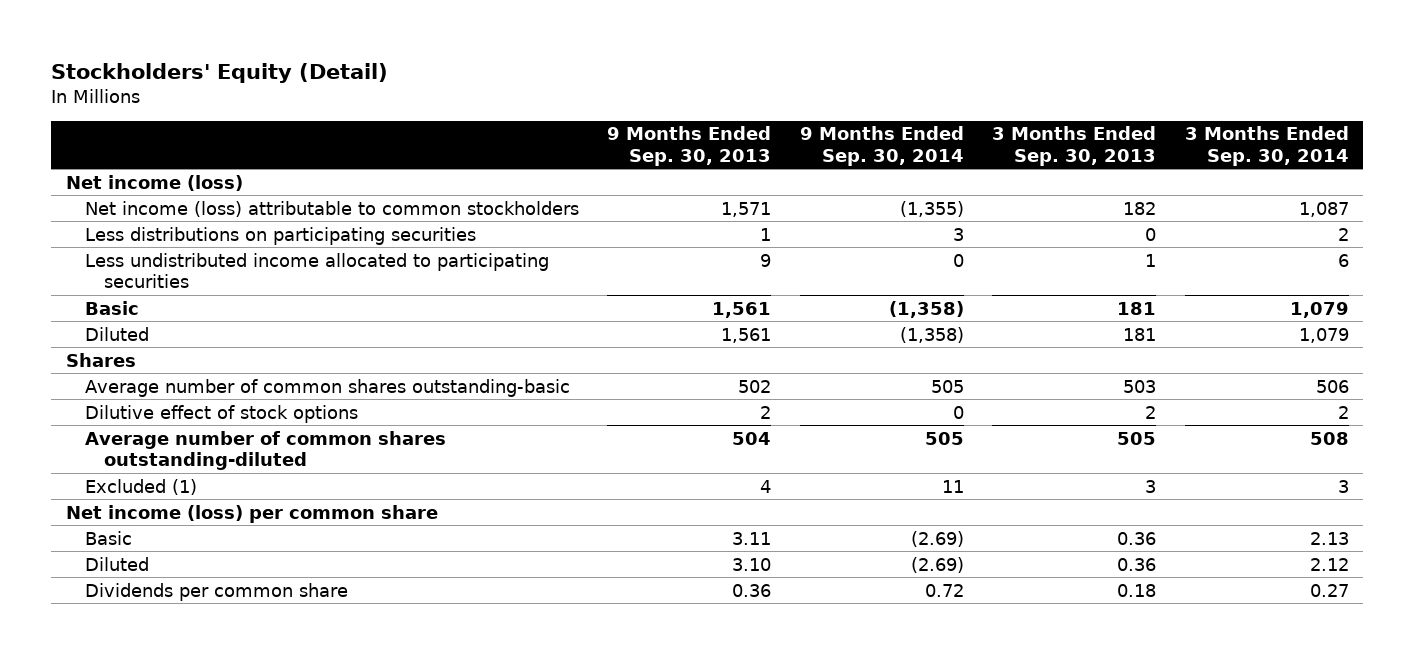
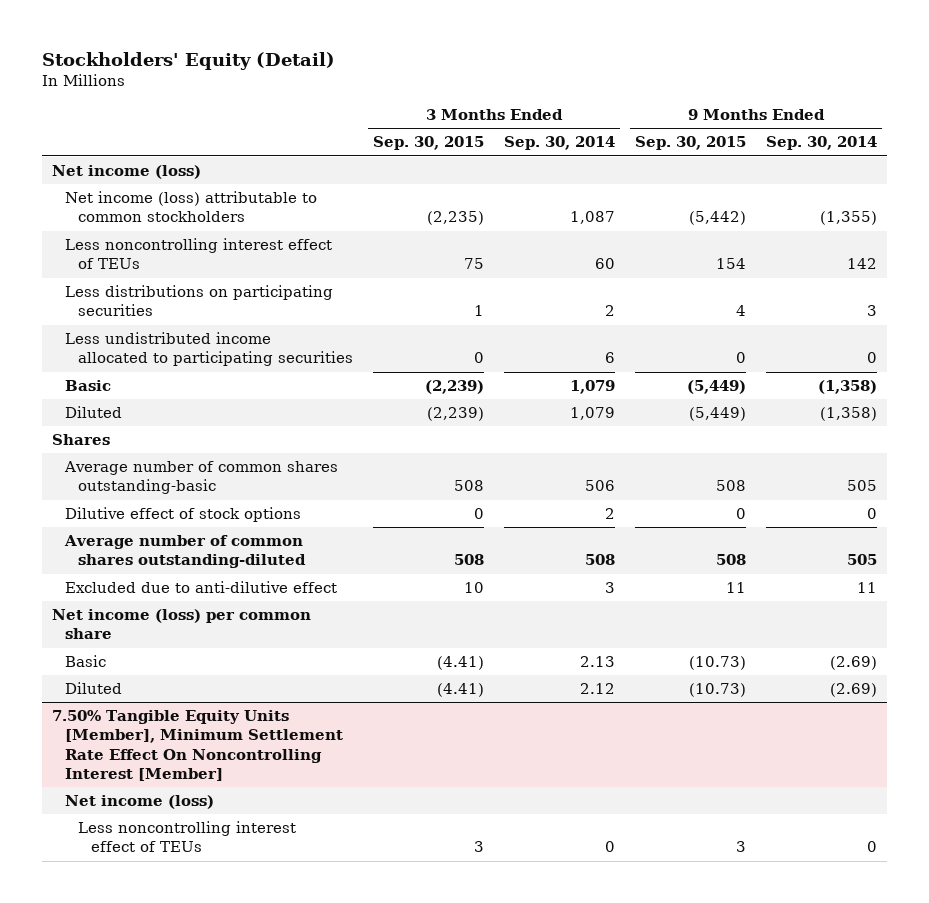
- | 9 Months Ended Sep. 30, 2013 | 9 Months Ended Sep. 30, 2014 | 3 Months Ended Sep. 30, 2013 | 3 Months Ended Sep. 30, 2014
+ | 3 Months Ended Sep. 30, 2015 | 3 Months Ended Sep. 30, 2014 | 9 Months Ended Sep. 30, 2015 | 9 Months Ended Sep. 30, 2014
+ Less noncontrolling interest effect of TEUs | 75 | 60 | 154 | 142
- Excluded (1) | 4 | 11 | 3 | 3
+ Excluded due to anti-dilutive effect | 10 | 3 | 11 | 11
- Dividends per common share | 0.36 | 0.72 | 0.18 | 0.27
+ 7.50% Tangible Equity Units [Member], Minimum Settlement Rate Effect On Noncontrolling Interest [Member]
+ Net income (loss)
+ Less noncontrolling interest effect of TEUs | 3 | 0 | 3 | 0

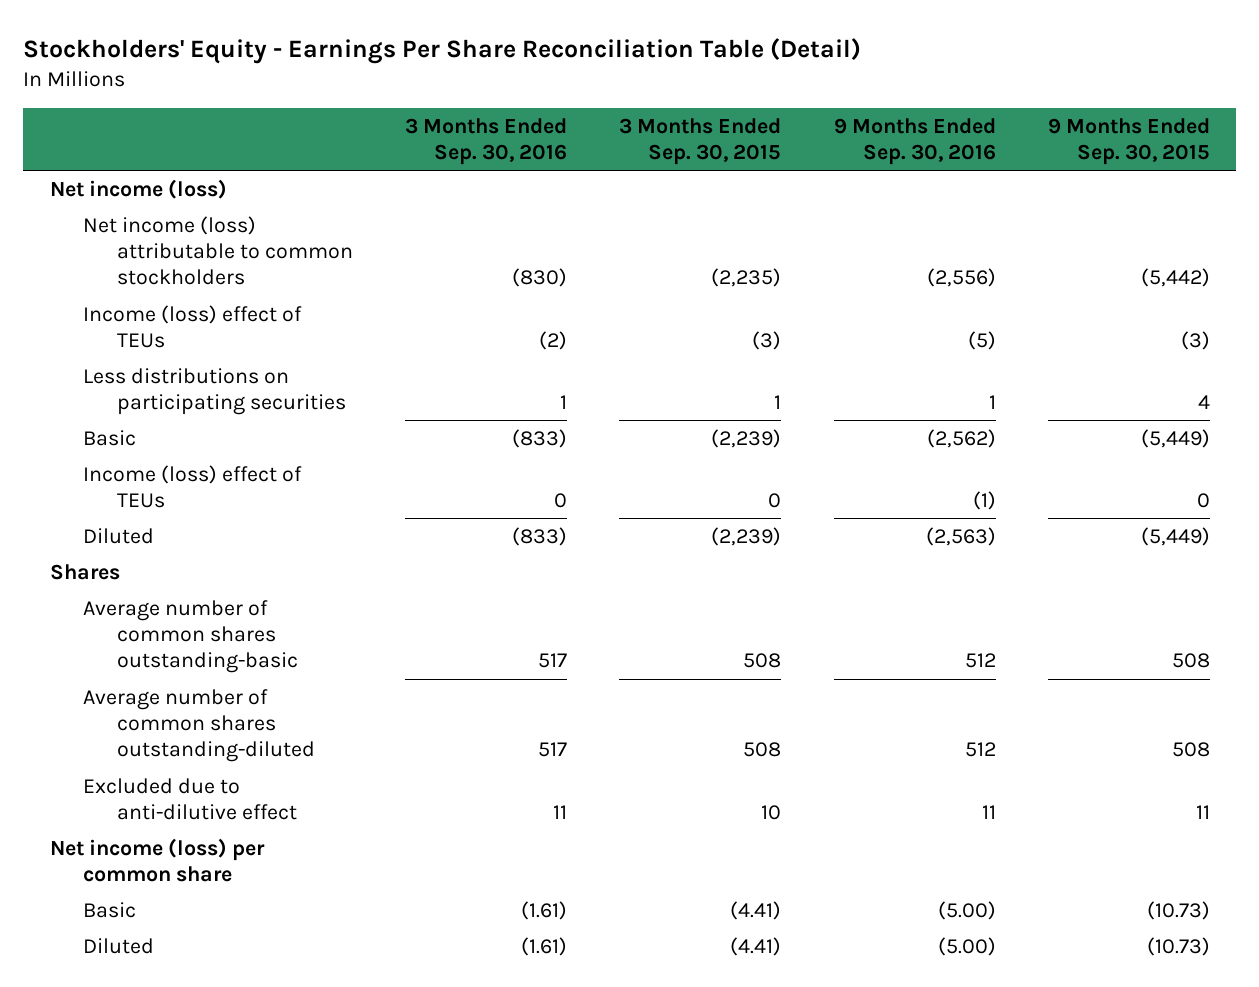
- Stockholders' Equity (Detail)
+ Stockholders' Equity - Earnings Per Share Reconciliation Table (Detail)
- | 3 Months Ended Sep. 30, 2015 | 3 Months Ended Sep. 30, 2014 | 9 Months Ended Sep. 30, 2015 | 9 Months Ended Sep. 30, 2014
+ | 3 Months Ended Sep. 30, 2016 | 3 Months Ended Sep. 30, 2015 | 9 Months Ended Sep. 30, 2016 | 9 Months Ended Sep. 30, 2015
- Less noncontrolling interest effect of TEUs | 75 | 60 | 154 | 142
+ Income (loss) effect of TEUs | (2) | (3) | (5) | (3)
- Less undistributed income allocated to participating securities | 0 | 6 | 0 | 0
+ Income (loss) effect of TEUs | 0 | 0 | (1) | 0
- Dilutive effect of stock options | 0 | 2 | 0 | 0
- 7.50% Tangible Equity Units [Member], Minimum Settlement Rate Effect On Noncontrolling Interest [Member]
- Net income (loss)
- Less noncontrolling interest effect of TEUs | 3 | 0 | 3 | 0

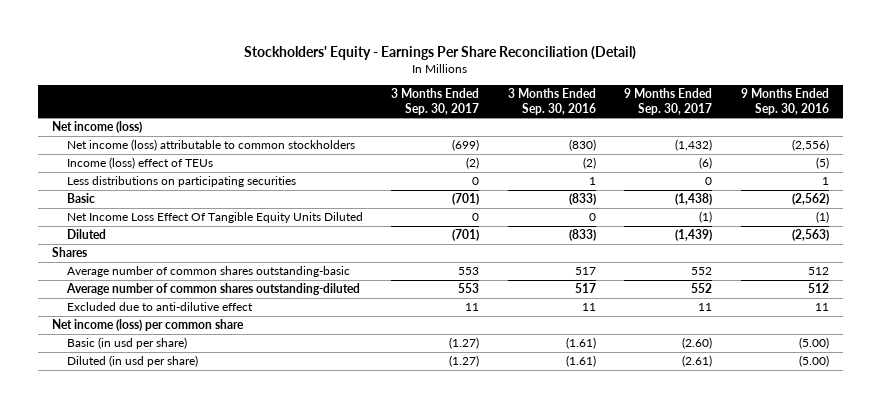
- Stockholders' Equity - Earnings Per Share Reconciliation Table (Detail)
+ Stockholders' Equity - Earnings Per Share Reconciliation (Detail)
- | 3 Months Ended Sep. 30, 2016 | 3 Months Ended Sep. 30, 2015 | 9 Months Ended Sep. 30, 2016 | 9 Months Ended Sep. 30, 2015
+ | 3 Months Ended Sep. 30, 2017 | 3 Months Ended Sep. 30, 2016 | 9 Months Ended Sep. 30, 2017 | 9 Months Ended Sep. 30, 2016
- Income (loss) effect of TEUs | 0 | 0 | (1) | 0
+ Net Income Loss Effect Of Tangible Equity Units Diluted | 0 | 0 | (1) | (1)
- Basic | (1.61) | (4.41) | (5.00) | (10.73)
- Diluted | (1.61) | (4.41) | (5.00) | (10.73)
+ Basic (in usd per share) | (1.27) | (1.61) | (2.60) | (5.00)
+ Diluted (in usd per share) | (1.27) | (1.61) | (2.61) | (5.00)

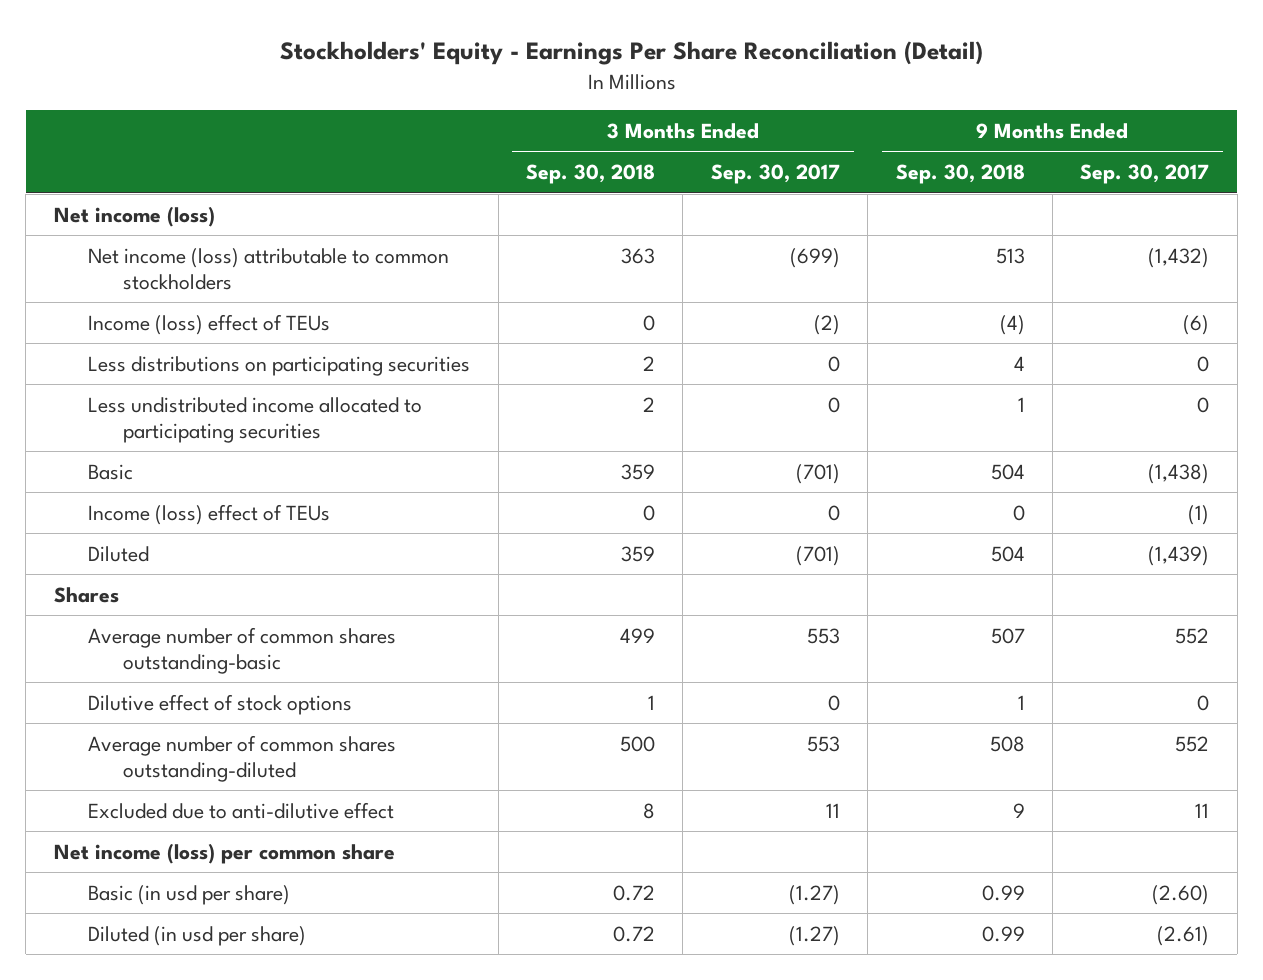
- | 3 Months Ended Sep. 30, 2017 | 3 Months Ended Sep. 30, 2016 | 9 Months Ended Sep. 30, 2017 | 9 Months Ended Sep. 30, 2016
+ | 3 Months Ended Sep. 30, 2018 | 3 Months Ended Sep. 30, 2017 | 9 Months Ended Sep. 30, 2018 | 9 Months Ended Sep. 30, 2017
+ Less undistributed income allocated to participating securities | 2 | 0 | 1 | 0
- Net Income Loss Effect Of Tangible Equity Units Diluted | 0 | 0 | (1) | (1)
+ Income (loss) effect of TEUs | 0 | 0 | 0 | (1)
+ Dilutive effect of stock options | 1 | 0 | 1 | 0

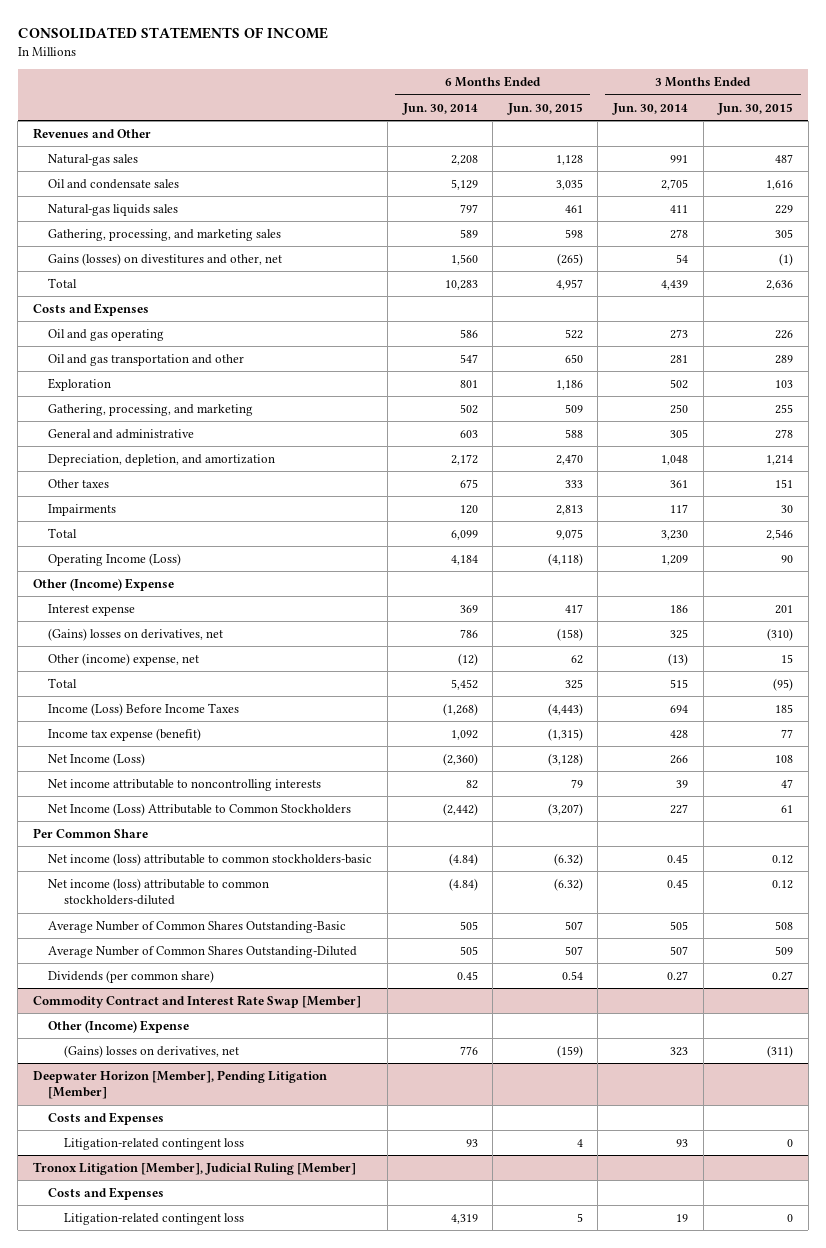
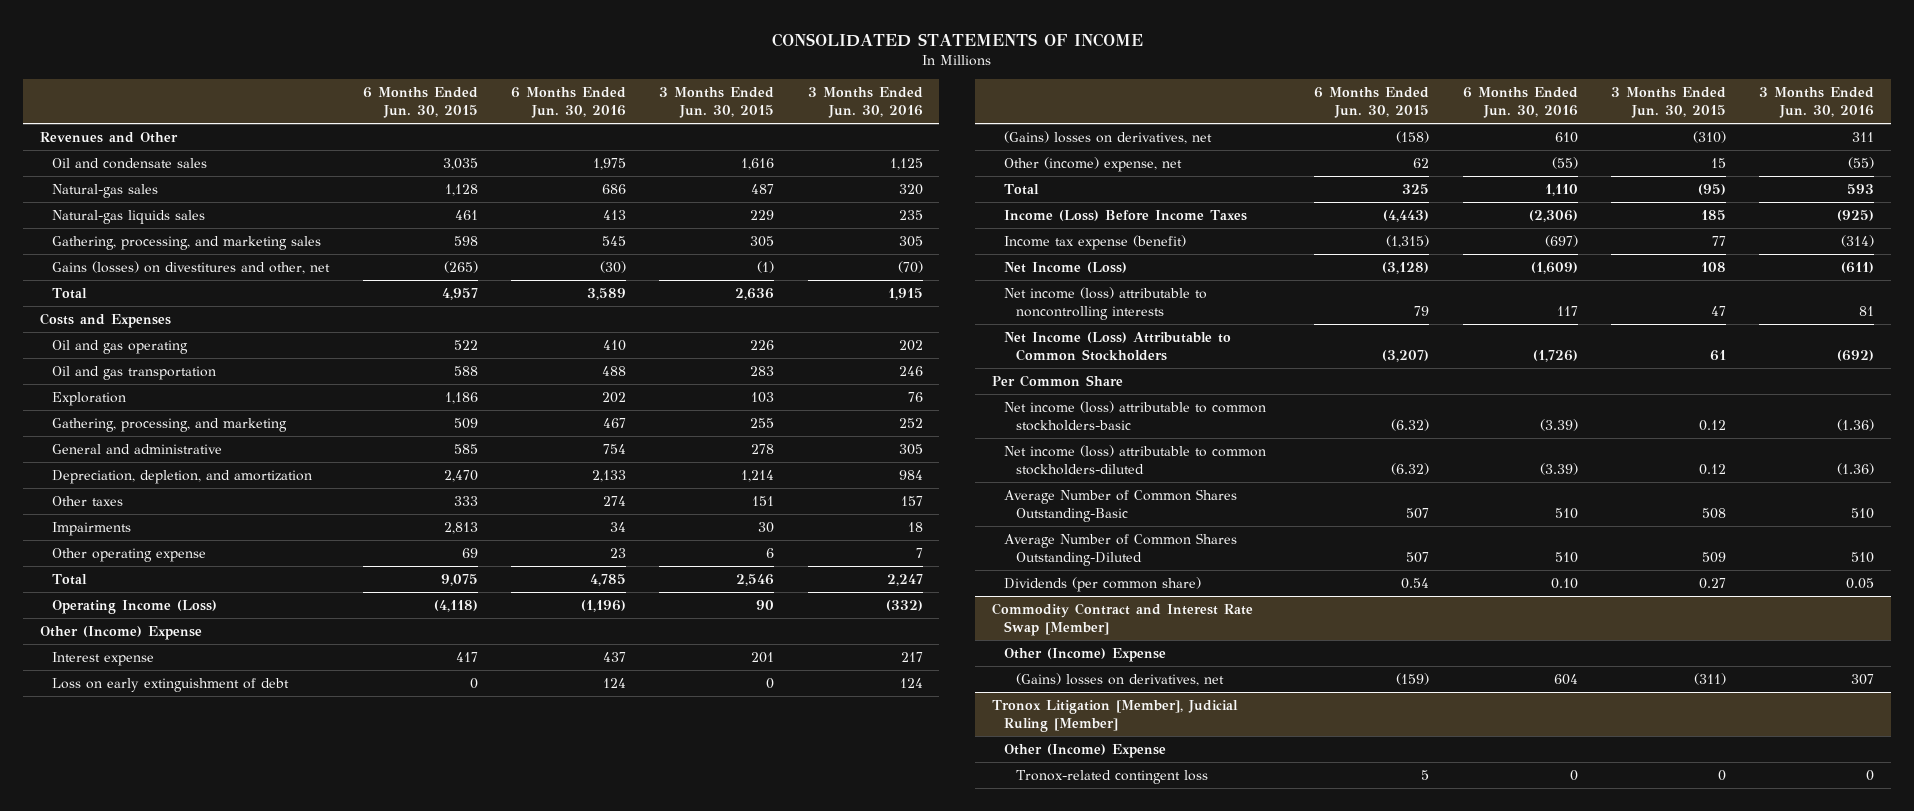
- | 6 Months Ended Jun. 30, 2014 | 6 Months Ended Jun. 30, 2015 | 3 Months Ended Jun. 30, 2014 | 3 Months Ended Jun. 30, 2015
+ | 6 Months Ended Jun. 30, 2015 | 6 Months Ended Jun. 30, 2016 | 3 Months Ended Jun. 30, 2015 | 3 Months Ended Jun. 30, 2016
moved down: Natural-gas sales | 1,128 | 686 | 487 | 320
- Oil and gas transportation and other | 547 | 650 | 281 | 289
+ Oil and gas transportation | 588 | 488 | 283 | 246
- General and administrative | 603 | 588 | 305 | 278
+ General and administrative | 585 | 754 | 278 | 305
+ Other operating expense | 69 | 23 | 6 | 7
+ Loss on early extinguishment of debt | 0 | 124 | 0 | 124
- Net income attributable to noncontrolling interests | 82 | 79 | 39 | 47
+ Net income (loss) attributable to noncontrolling interests | 79 | 117 | 47 | 81
- Deepwater Horizon [Member], Pending Litigation [Member]
- Costs and Expenses
- Litigation-related contingent loss | 93 | 4 | 93 | 0
@ Tronox Litigation [Member], Judicial Ruling [Member]
- Costs and Expenses
- Litigation-related contingent loss | 4,319 | 5 | 19 | 0
+ Other (Income) Expense
+ Tronox-related contingent loss | 5 | 0 | 0 | 0

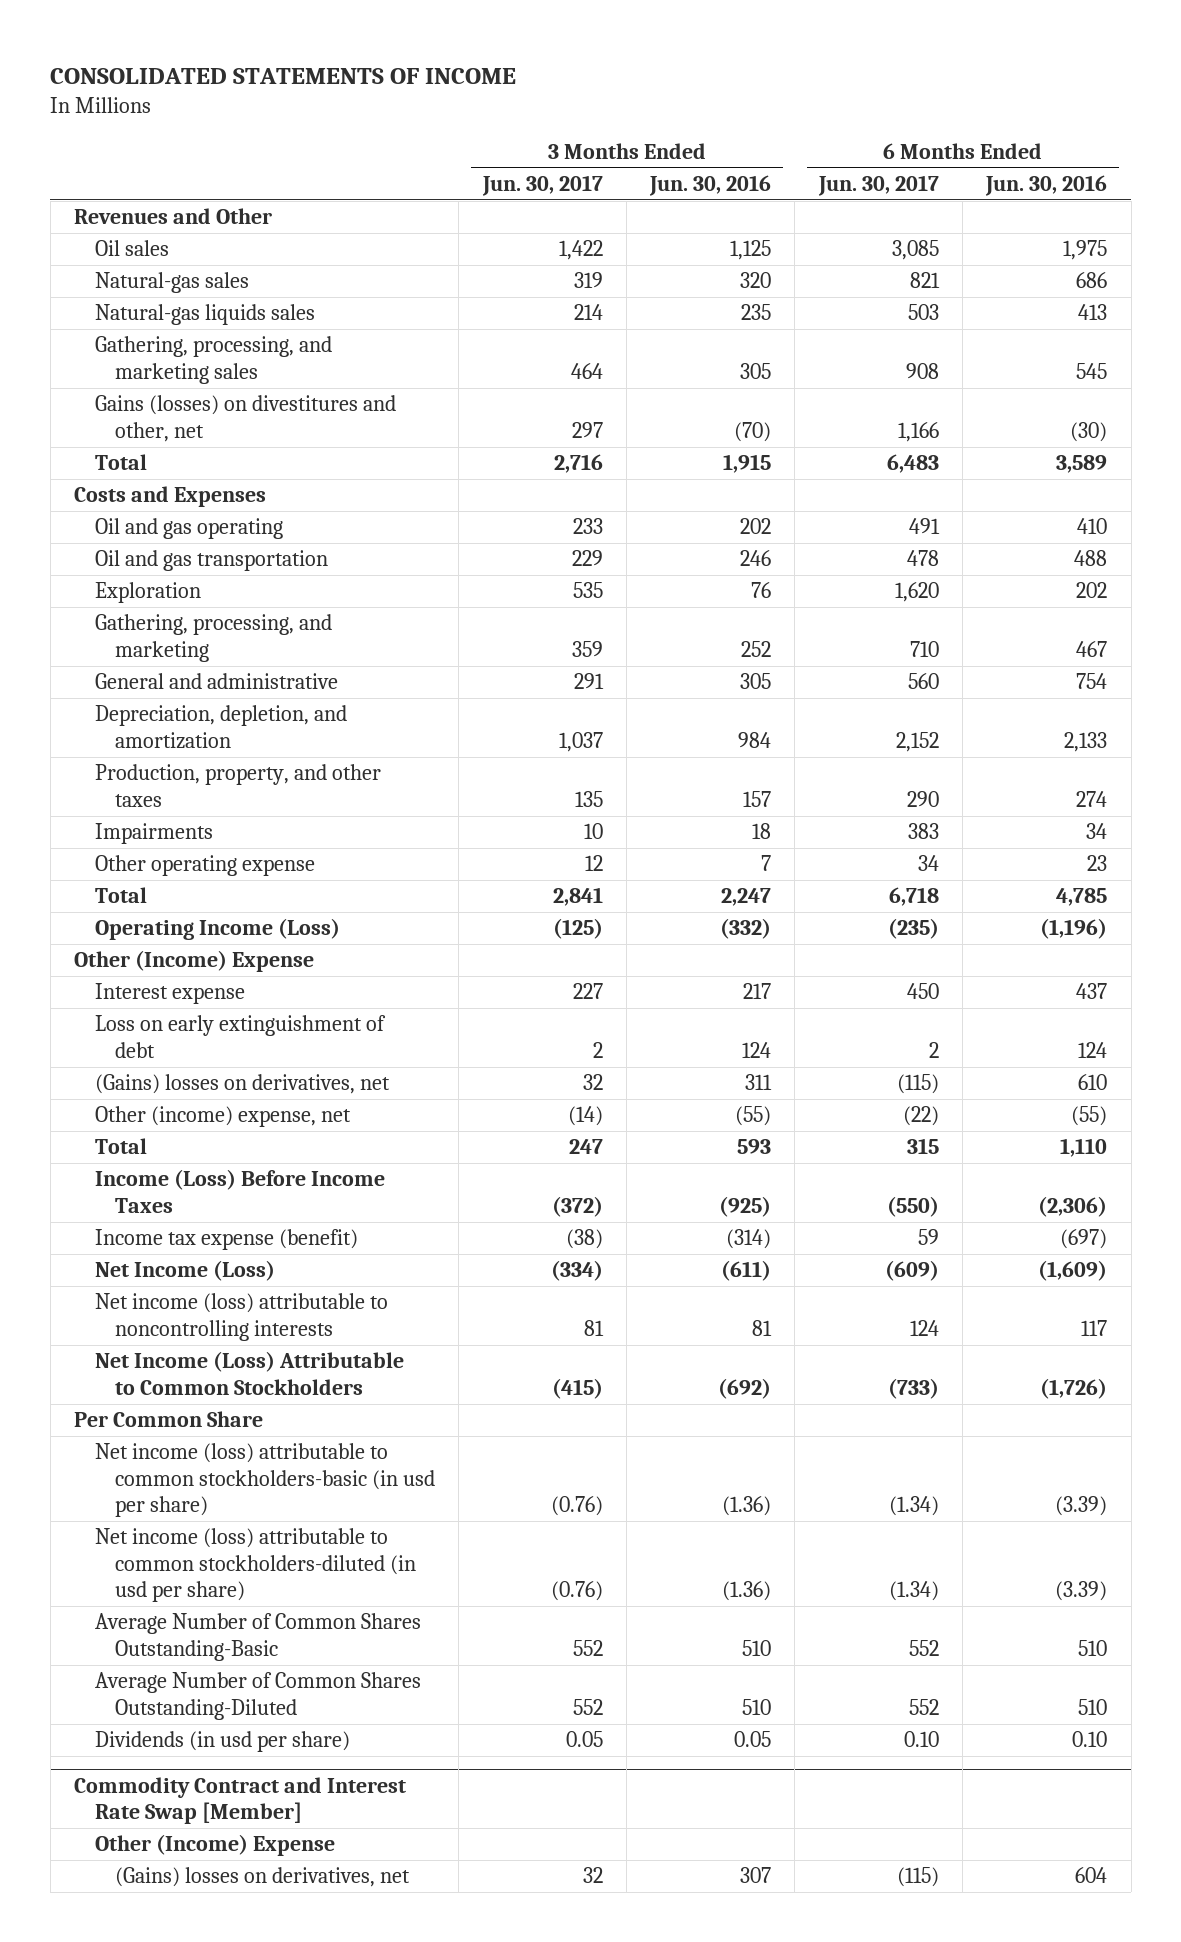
- | 6 Months Ended Jun. 30, 2015 | 6 Months Ended Jun. 30, 2016 | 3 Months Ended Jun. 30, 2015 | 3 Months Ended Jun. 30, 2016
+ | 3 Months Ended Jun. 30, 2017 | 3 Months Ended Jun. 30, 2016 | 6 Months Ended Jun. 30, 2017 | 6 Months Ended Jun. 30, 2016
- Oil and condensate sales | 3,035 | 1,975 | 1,616 | 1,125
+ Oil sales | 1,422 | 1,125 | 3,085 | 1,975
- Other taxes | 333 | 274 | 151 | 157
+ Production, property, and other taxes | 135 | 157 | 290 | 274
- Net income (loss) attributable to common stockholders-basic | (6.32) | (3.39) | 0.12 | (1.36)
- Net income (loss) attributable to common stockholders-diluted | (6.32) | (3.39) | 0.12 | (1.36)
+ Net income (loss) attributable to common stockholders-basic (in usd per share) | (0.76) | (1.36) | (1.34) | (3.39)
+ Net income (loss) attributable to common stockholders-diluted (in usd per share) | (0.76) | (1.36) | (1.34) | (3.39)
- Dividends (per common share) | 0.54 | 0.10 | 0.27 | 0.05
+ Dividends (in usd per share) | 0.05 | 0.05 | 0.10 | 0.10
- Tronox Litigation [Member], Judicial Ruling [Member]
- Other (Income) Expense
- Tronox-related contingent loss | 5 | 0 | 0 | 0

